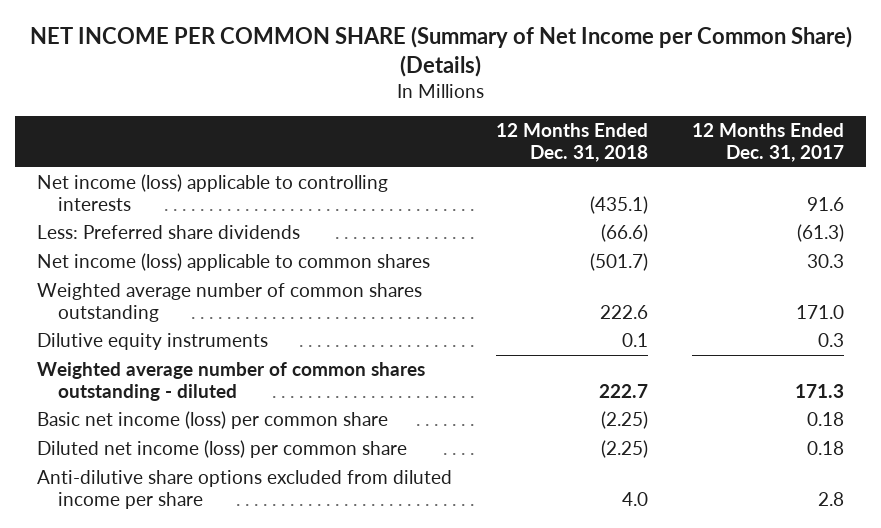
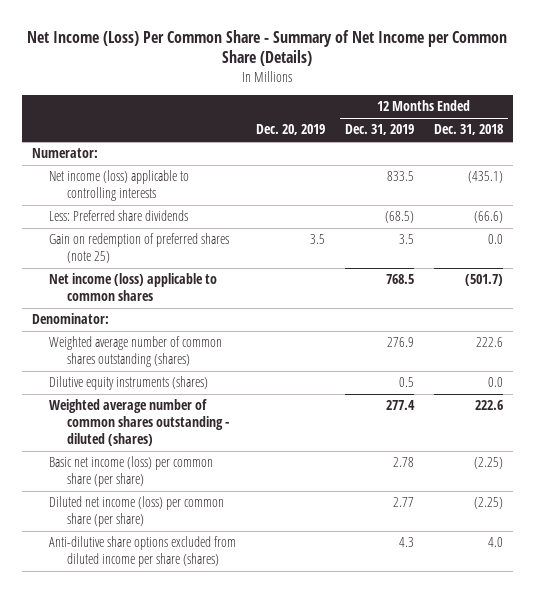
- NET INCOME PER COMMON SHARE (Summary of Net Income per Common Share) (Details)
+ Net Income (Loss) Per Common Share - Summary of Net Income per Common Share (Details)
- | 12 Months Ended Dec. 31, 2018 | 12 Months Ended Dec. 31, 2017
+ | Dec. 20, 2019 | 12 Months Ended Dec. 31, 2019 | 12 Months Ended Dec. 31, 2018
+ Numerator:
+ Gain on redemption of preferred shares (note 25) | 3.5 | 3.5 | 0.0
- Weighted average number of common shares outstanding | 222.6 | 171.0
- Dilutive equity instruments | 0.1 | 0.3
- Weighted average number of common shares outstanding - diluted | 222.7 | 171.3
- Basic net income (loss) per common share | (2.25) | 0.18
- Diluted net income (loss) per common share | (2.25) | 0.18
- Anti-dilutive share options excluded from diluted income per share | 4.0 | 2.8
+ Denominator:
+ Weighted average number of common shares outstanding (shares) | | 276.9 | 222.6
+ Dilutive equity instruments (shares) | | 0.5 | 0.0
+ Weighted average number of common shares outstanding - diluted (shares) | | 277.4 | 222.6
+ Basic net income (loss) per common share (per share) | | 2.78 | (2.25)
+ Diluted net income (loss) per common share (per share) | | 2.77 | (2.25)
+ Anti-dilutive share options excluded from diluted income per share (shares) | | 4.3 | 4.0

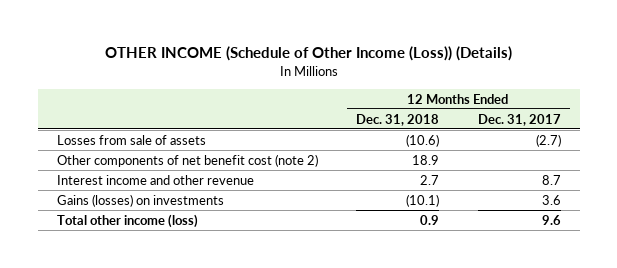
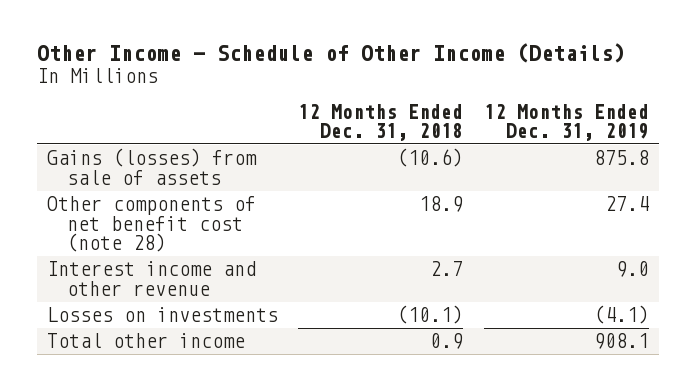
- OTHER INCOME (Schedule of Other Income (Loss)) (Details)
+ Other Income - Schedule of Other Income (Details)
- | 12 Months Ended Dec. 31, 2018 | 12 Months Ended Dec. 31, 2017
+ | 12 Months Ended Dec. 31, 2018 | 12 Months Ended Dec. 31, 2019
- Losses from sale of assets | (10.6) | (2.7)
- Other components of net benefit cost (note 2) | 18.9 |
+ Gains (losses) from sale of assets | (10.6) | 875.8
+ Other components of net benefit cost (note 28) | 18.9 | 27.4
- Gains (losses) on investments | (10.1) | 3.6
- Total other income (loss) | 0.9 | 9.6
+ Losses on investments | (10.1) | (4.1)
+ Total other income | 0.9 | 908.1

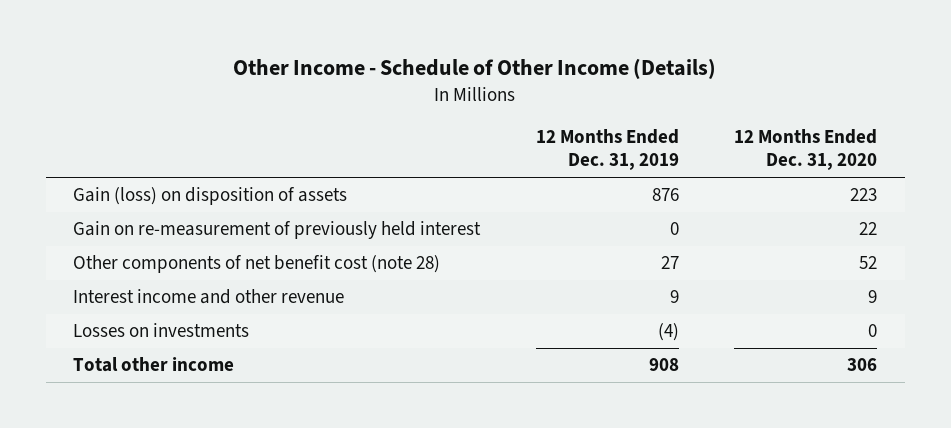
- | 12 Months Ended Dec. 31, 2018 | 12 Months Ended Dec. 31, 2019
+ | 12 Months Ended Dec. 31, 2019 | 12 Months Ended Dec. 31, 2020
- Gains (losses) from sale of assets | (10.6) | 875.8
- Other components of net benefit cost (note 28) | 18.9 | 27.4
- Interest income and other revenue | 2.7 | 9.0
- Losses on investments | (10.1) | (4.1)
- Total other income | 0.9 | 908.1
+ Gain (loss) on disposition of assets | 876 | 223
+ Gain on re-measurement of previously held interest | 0 | 22
+ Other components of net benefit cost (note 28) | 27 | 52
+ Interest income and other revenue | 9 | 9
+ Losses on investments | (4) | 0
+ Total other income | 908 | 306

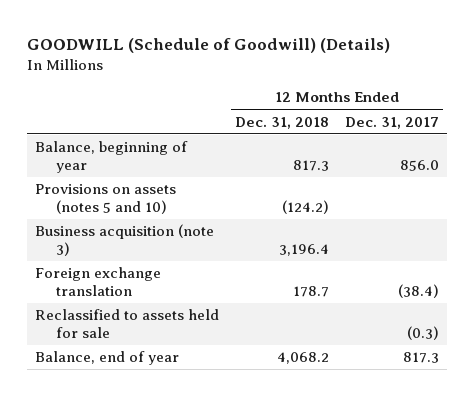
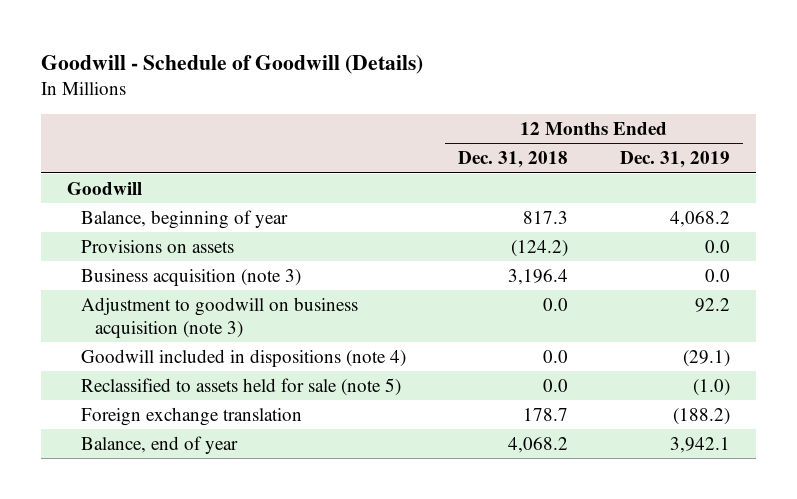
- GOODWILL (Schedule of Goodwill) (Details)
+ Goodwill - Schedule of Goodwill (Details)
- | 12 Months Ended Dec. 31, 2018 | 12 Months Ended Dec. 31, 2017
+ | 12 Months Ended Dec. 31, 2018 | 12 Months Ended Dec. 31, 2019
+ Goodwill
- Provisions on assets (notes 5 and 10) | (124.2) |
+ Provisions on assets | (124.2) | 0.0
+ Adjustment to goodwill on business acquisition (note 3) | 0.0 | 92.2
+ Goodwill included in dispositions (note 4) | 0.0 | (29.1)
+ Reclassified to assets held for sale (note 5) | 0.0 | (1.0)
- Reclassified to assets held for sale | | (0.3)

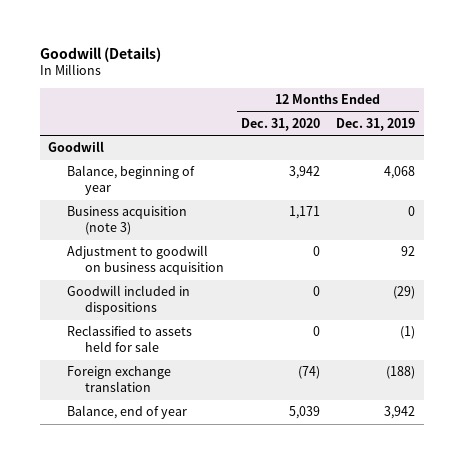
- Goodwill - Schedule of Goodwill (Details)
+ Goodwill (Details)
- | 12 Months Ended Dec. 31, 2018 | 12 Months Ended Dec. 31, 2019
+ | 12 Months Ended Dec. 31, 2020 | 12 Months Ended Dec. 31, 2019
- Balance, beginning of year | 817.3 | 4,068.2
- Provisions on assets | (124.2) | 0.0
- Business acquisition (note 3) | 3,196.4 | 0.0
- Adjustment to goodwill on business acquisition (note 3) | 0.0 | 92.2
- Goodwill included in dispositions (note 4) | 0.0 | (29.1)
- Reclassified to assets held for sale (note 5) | 0.0 | (1.0)
- Foreign exchange translation | 178.7 | (188.2)
- Balance, end of year | 4,068.2 | 3,942.1
+ Balance, beginning of year | 3,942 | 4,068
+ Business acquisition (note 3) | 1,171 | 0
+ Adjustment to goodwill on business acquisition | 0 | 92
+ Goodwill included in dispositions | 0 | (29)
+ Reclassified to assets held for sale | 0 | (1)
+ Foreign exchange translation | (74) | (188)
+ Balance, end of year | 5,039 | 3,942

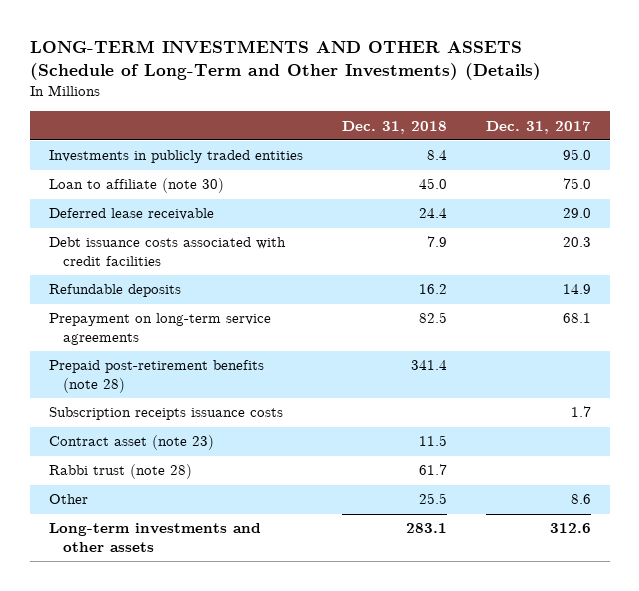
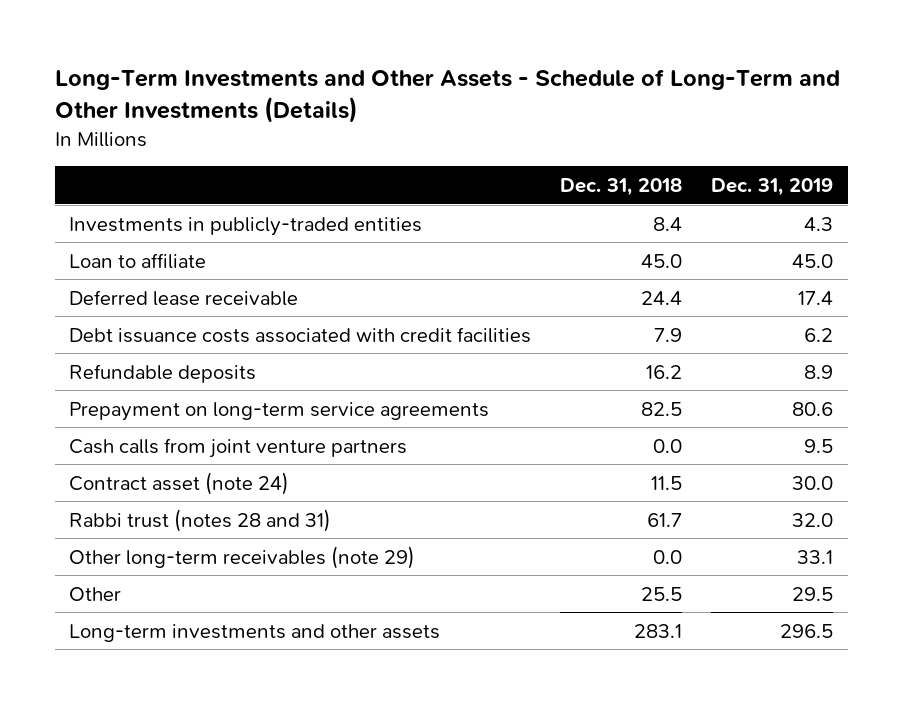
- LONG-TERM INVESTMENTS AND OTHER ASSETS (Schedule of Long-Term and Other Investments) (Details)
+ Long-Term Investments and Other Assets - Schedule of Long-Term and Other Investments (Details)
- | Dec. 31, 2018 | Dec. 31, 2017
+ | Dec. 31, 2018 | Dec. 31, 2019
- Investments in publicly traded entities | 8.4 | 95.0
- Loan to affiliate (note 30) | 45.0 | 75.0
+ Investments in publicly-traded entities | 8.4 | 4.3
+ Loan to affiliate | 45.0 | 45.0
- Prepaid post-retirement benefits (note 28) | 341.4 |
- Subscription receipts issuance costs | | 1.7
- Contract asset (note 23) | 11.5 |
- Rabbi trust (note 28) | 61.7 |
+ Cash calls from joint venture partners | 0.0 | 9.5
+ Contract asset (note 24) | 11.5 | 30.0
+ Rabbi trust (notes 28 and 31) | 61.7 | 32.0
+ Other long-term receivables (note 29) | 0.0 | 33.1

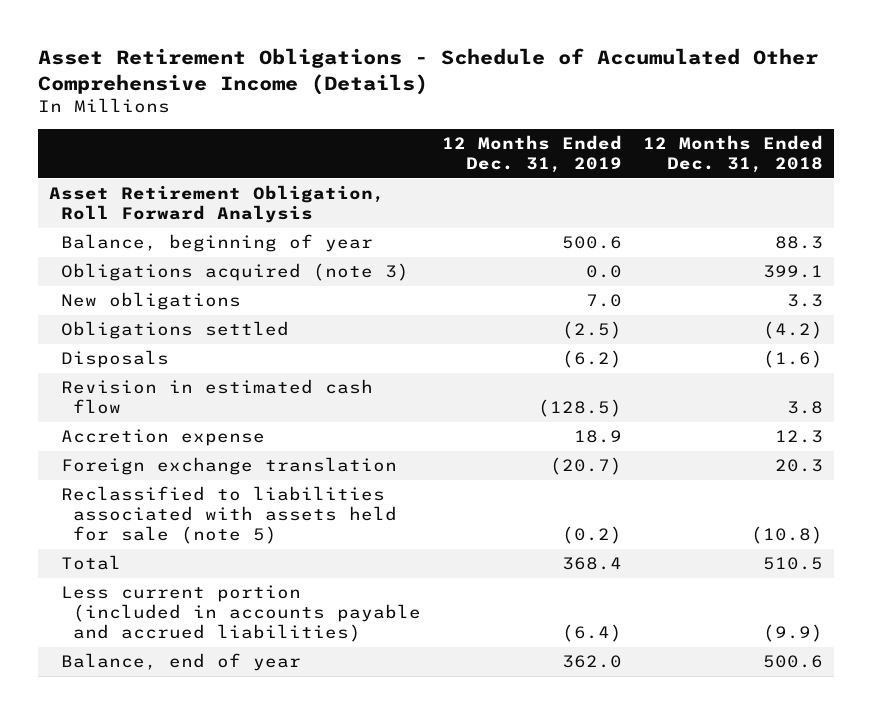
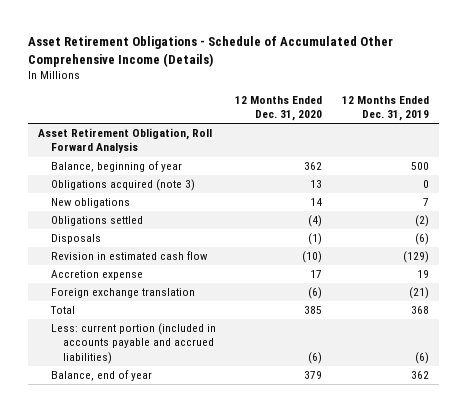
- | 12 Months Ended Dec. 31, 2019 | 12 Months Ended Dec. 31, 2018
+ | 12 Months Ended Dec. 31, 2020 | 12 Months Ended Dec. 31, 2019
- Balance, beginning of year | 500.6 | 88.3
- Obligations acquired (note 3) | 0.0 | 399.1
- New obligations | 7.0 | 3.3
- Obligations settled | (2.5) | (4.2)
- Disposals | (6.2) | (1.6)
- Revision in estimated cash flow | (128.5) | 3.8
- Accretion expense | 18.9 | 12.3
- Foreign exchange translation | (20.7) | 20.3
- Reclassified to liabilities associated with assets held for sale (note 5) | (0.2) | (10.8)
- Total | 368.4 | 510.5
- Less current portion (included in accounts payable and accrued liabilities) | (6.4) | (9.9)
- Balance, end of year | 362.0 | 500.6
+ Balance, beginning of year | 362 | 500
+ Obligations acquired (note 3) | 13 | 0
+ New obligations | 14 | 7
+ Obligations settled | (4) | (2)
+ Disposals | (1) | (6)
+ Revision in estimated cash flow | (10) | (129)
+ Accretion expense | 17 | 19
+ Foreign exchange translation | (6) | (21)
+ Total | 385 | 368
+ Less: current portion (included in accounts payable and accrued liabilities) | (6) | (6)
+ Balance, end of year | 379 | 362

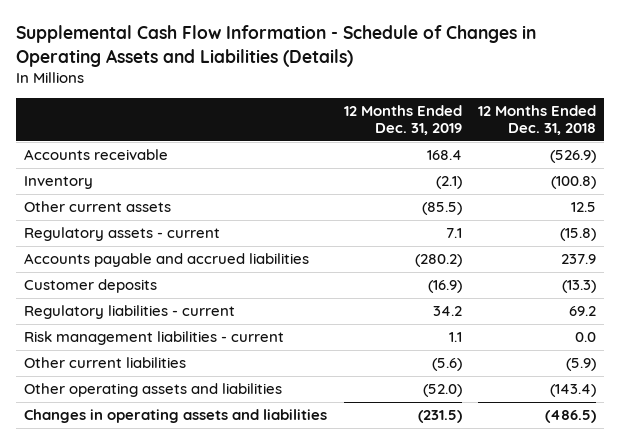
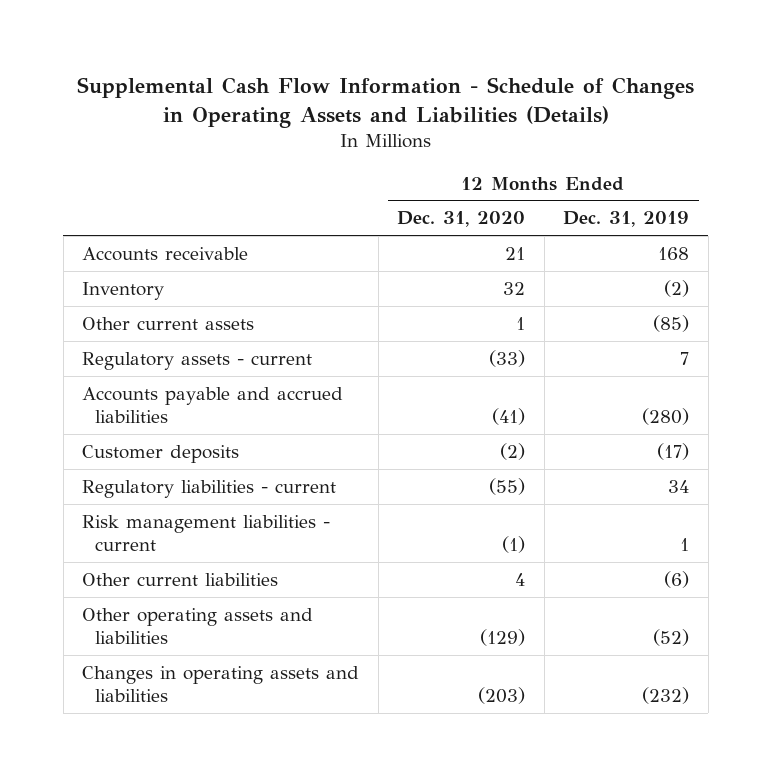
- | 12 Months Ended Dec. 31, 2019 | 12 Months Ended Dec. 31, 2018
+ | 12 Months Ended Dec. 31, 2020 | 12 Months Ended Dec. 31, 2019
- Accounts receivable | 168.4 | (526.9)
- Inventory | (2.1) | (100.8)
- Other current assets | (85.5) | 12.5
- Regulatory assets - current | 7.1 | (15.8)
- Accounts payable and accrued liabilities | (280.2) | 237.9
- Customer deposits | (16.9) | (13.3)
- Regulatory liabilities - current | 34.2 | 69.2
- Risk management liabilities - current | 1.1 | 0.0
- Other current liabilities | (5.6) | (5.9)
- Other operating assets and liabilities | (52.0) | (143.4)
- Changes in operating assets and liabilities | (231.5) | (486.5)
+ Accounts receivable | 21 | 168
+ Inventory | 32 | (2)
+ Other current assets | 1 | (85)
+ Regulatory assets - current | (33) | 7
+ Accounts payable and accrued liabilities | (41) | (280)
+ Customer deposits | (2) | (17)
+ Regulatory liabilities - current | (55) | 34
+ Risk management liabilities - current | (1) | 1
+ Other current liabilities | 4 | (6)
+ Other operating assets and liabilities | (129) | (52)
+ Changes in operating assets and liabilities | (203) | (232)

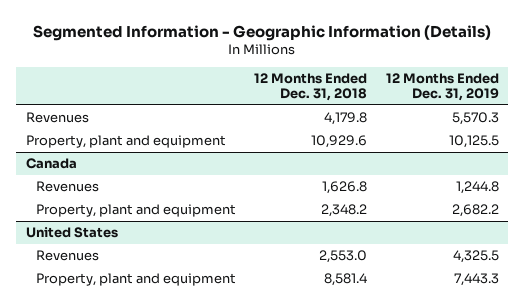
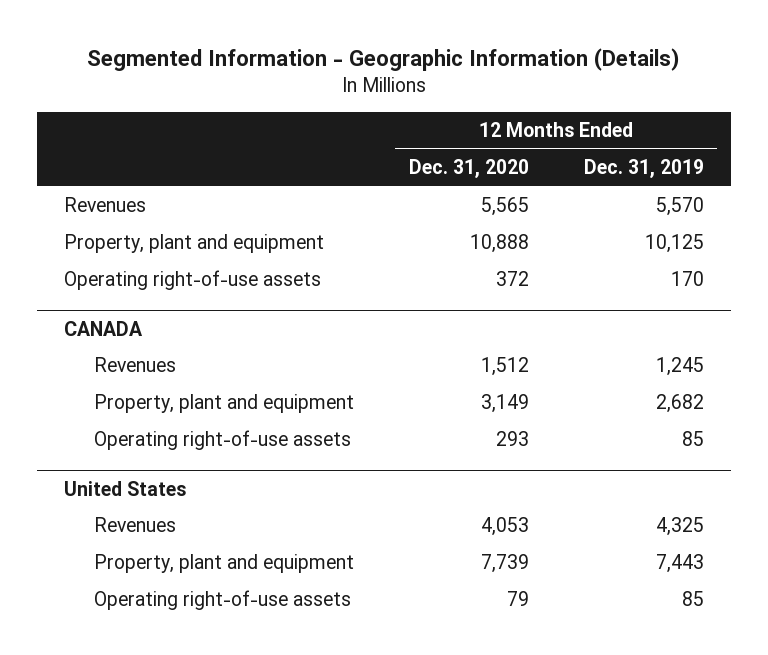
- | 12 Months Ended Dec. 31, 2018 | 12 Months Ended Dec. 31, 2019
+ | 12 Months Ended Dec. 31, 2020 | 12 Months Ended Dec. 31, 2019
- Revenues | 4,179.8 | 5,570.3
- Property, plant and equipment | 10,929.6 | 10,125.5
- Canada
- Revenues | 1,626.8 | 1,244.8
- Property, plant and equipment | 2,348.2 | 2,682.2
+ Revenues | 5,565 | 5,570
+ Property, plant and equipment | 10,888 | 10,125
+ Operating right-of-use assets | 372 | 170
+ CANADA
+ Revenues | 1,512 | 1,245
+ Property, plant and equipment | 3,149 | 2,682
+ Operating right-of-use assets | 293 | 85
@ United States
- Revenues | 2,553.0 | 4,325.5
- Property, plant and equipment | 8,581.4 | 7,443.3
+ Revenues | 4,053 | 4,325
+ Property, plant and equipment | 7,739 | 7,443
+ Operating right-of-use assets | 79 | 85

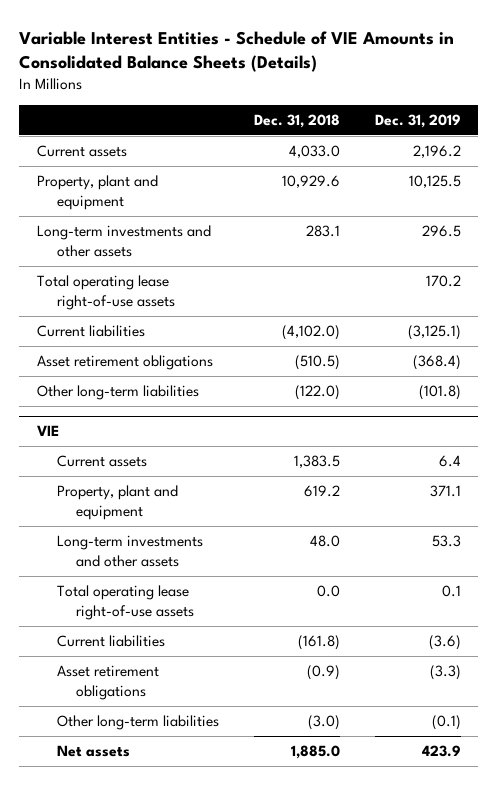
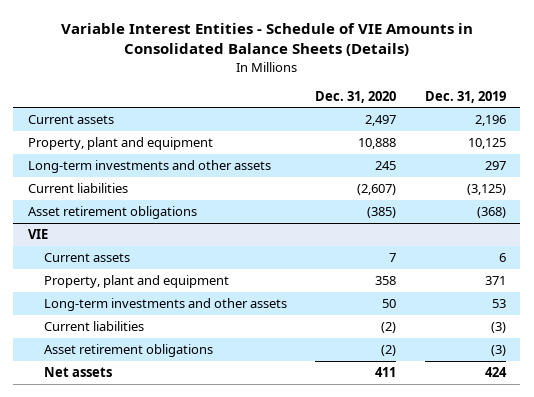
- | Dec. 31, 2018 | Dec. 31, 2019
+ | Dec. 31, 2020 | Dec. 31, 2019
- Current assets | 4,033.0 | 2,196.2
- Property, plant and equipment | 10,929.6 | 10,125.5
- Long-term investments and other assets | 283.1 | 296.5
- Total operating lease right-of-use assets | | 170.2
- Current liabilities | (4,102.0) | (3,125.1)
- Asset retirement obligations | (510.5) | (368.4)
- Other long-term liabilities | (122.0) | (101.8)
+ Current assets | 2,497 | 2,196
+ Property, plant and equipment | 10,888 | 10,125
+ Long-term investments and other assets | 245 | 297
+ Current liabilities | (2,607) | (3,125)
+ Asset retirement obligations | (385) | (368)
@ VIE
- Current assets | 1,383.5 | 6.4
- Property, plant and equipment | 619.2 | 371.1
- Long-term investments and other assets | 48.0 | 53.3
- Total operating lease right-of-use assets | 0.0 | 0.1
- Current liabilities | (161.8) | (3.6)
- Asset retirement obligations | (0.9) | (3.3)
- Other long-term liabilities | (3.0) | (0.1)
- Net assets | 1,885.0 | 423.9
+ Current assets | 7 | 6
+ Property, plant and equipment | 358 | 371
+ Long-term investments and other assets | 50 | 53
+ Current liabilities | (2) | (3)
+ Asset retirement obligations | (2) | (3)
+ Net assets | 411 | 424

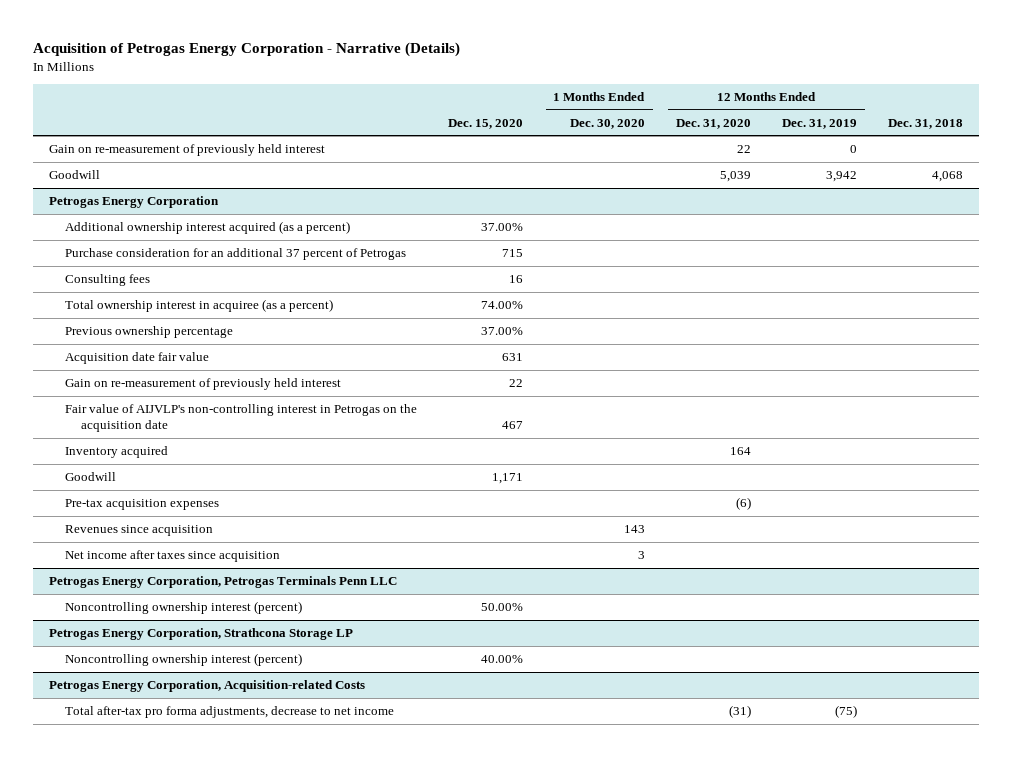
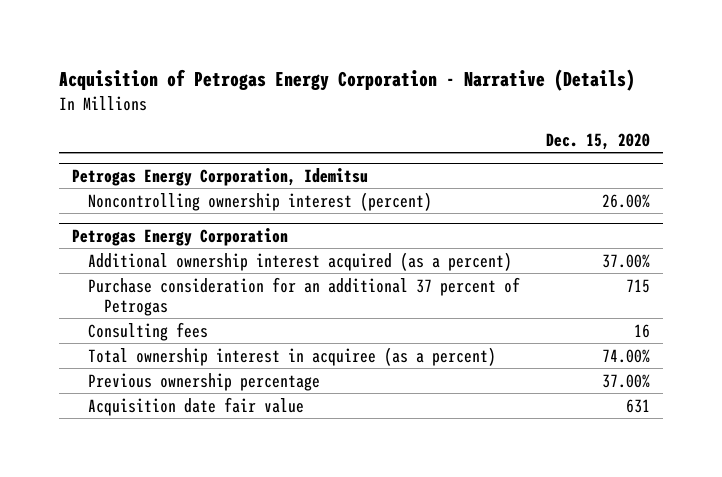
- | Dec. 15, 2020 | 1 Months Ended Dec. 30, 2020 | 12 Months Ended Dec. 31, 2020 | 12 Months Ended Dec. 31, 2019 | Dec. 31, 2018
+ | Dec. 15, 2020
- Gain on re-measurement of previously held interest | | | 22 | 0 |
- Goodwill | | | 5,039 | 3,942 | 4,068
+ Petrogas Energy Corporation, Idemitsu
+ Noncontrolling ownership interest (percent) | 26.00%
@ Petrogas Energy Corporation
- Gain on re-measurement of previously held interest | 22 | | | |
- Fair value of AIJVLP's non-controlling interest in Petrogas on the acquisition date | 467 | | | |
- Inventory acquired | | | 164 | |
- Goodwill | 1,171 | | | |
- Pre-tax acquisition expenses | | | (6) | |
- Revenues since acquisition | | 143 | | |
- Net income after taxes since acquisition | | 3 | | |
- Petrogas Energy Corporation, Petrogas Terminals Penn LLC
- Noncontrolling ownership interest (percent) | 50.00% | | | |
- Petrogas Energy Corporation, Strathcona Storage LP
- Noncontrolling ownership interest (percent) | 40.00% | | | |
- Petrogas Energy Corporation, Acquisition-related Costs
- Total after-tax pro forma adjustments, decrease to net income | | | (31) | (75) |

